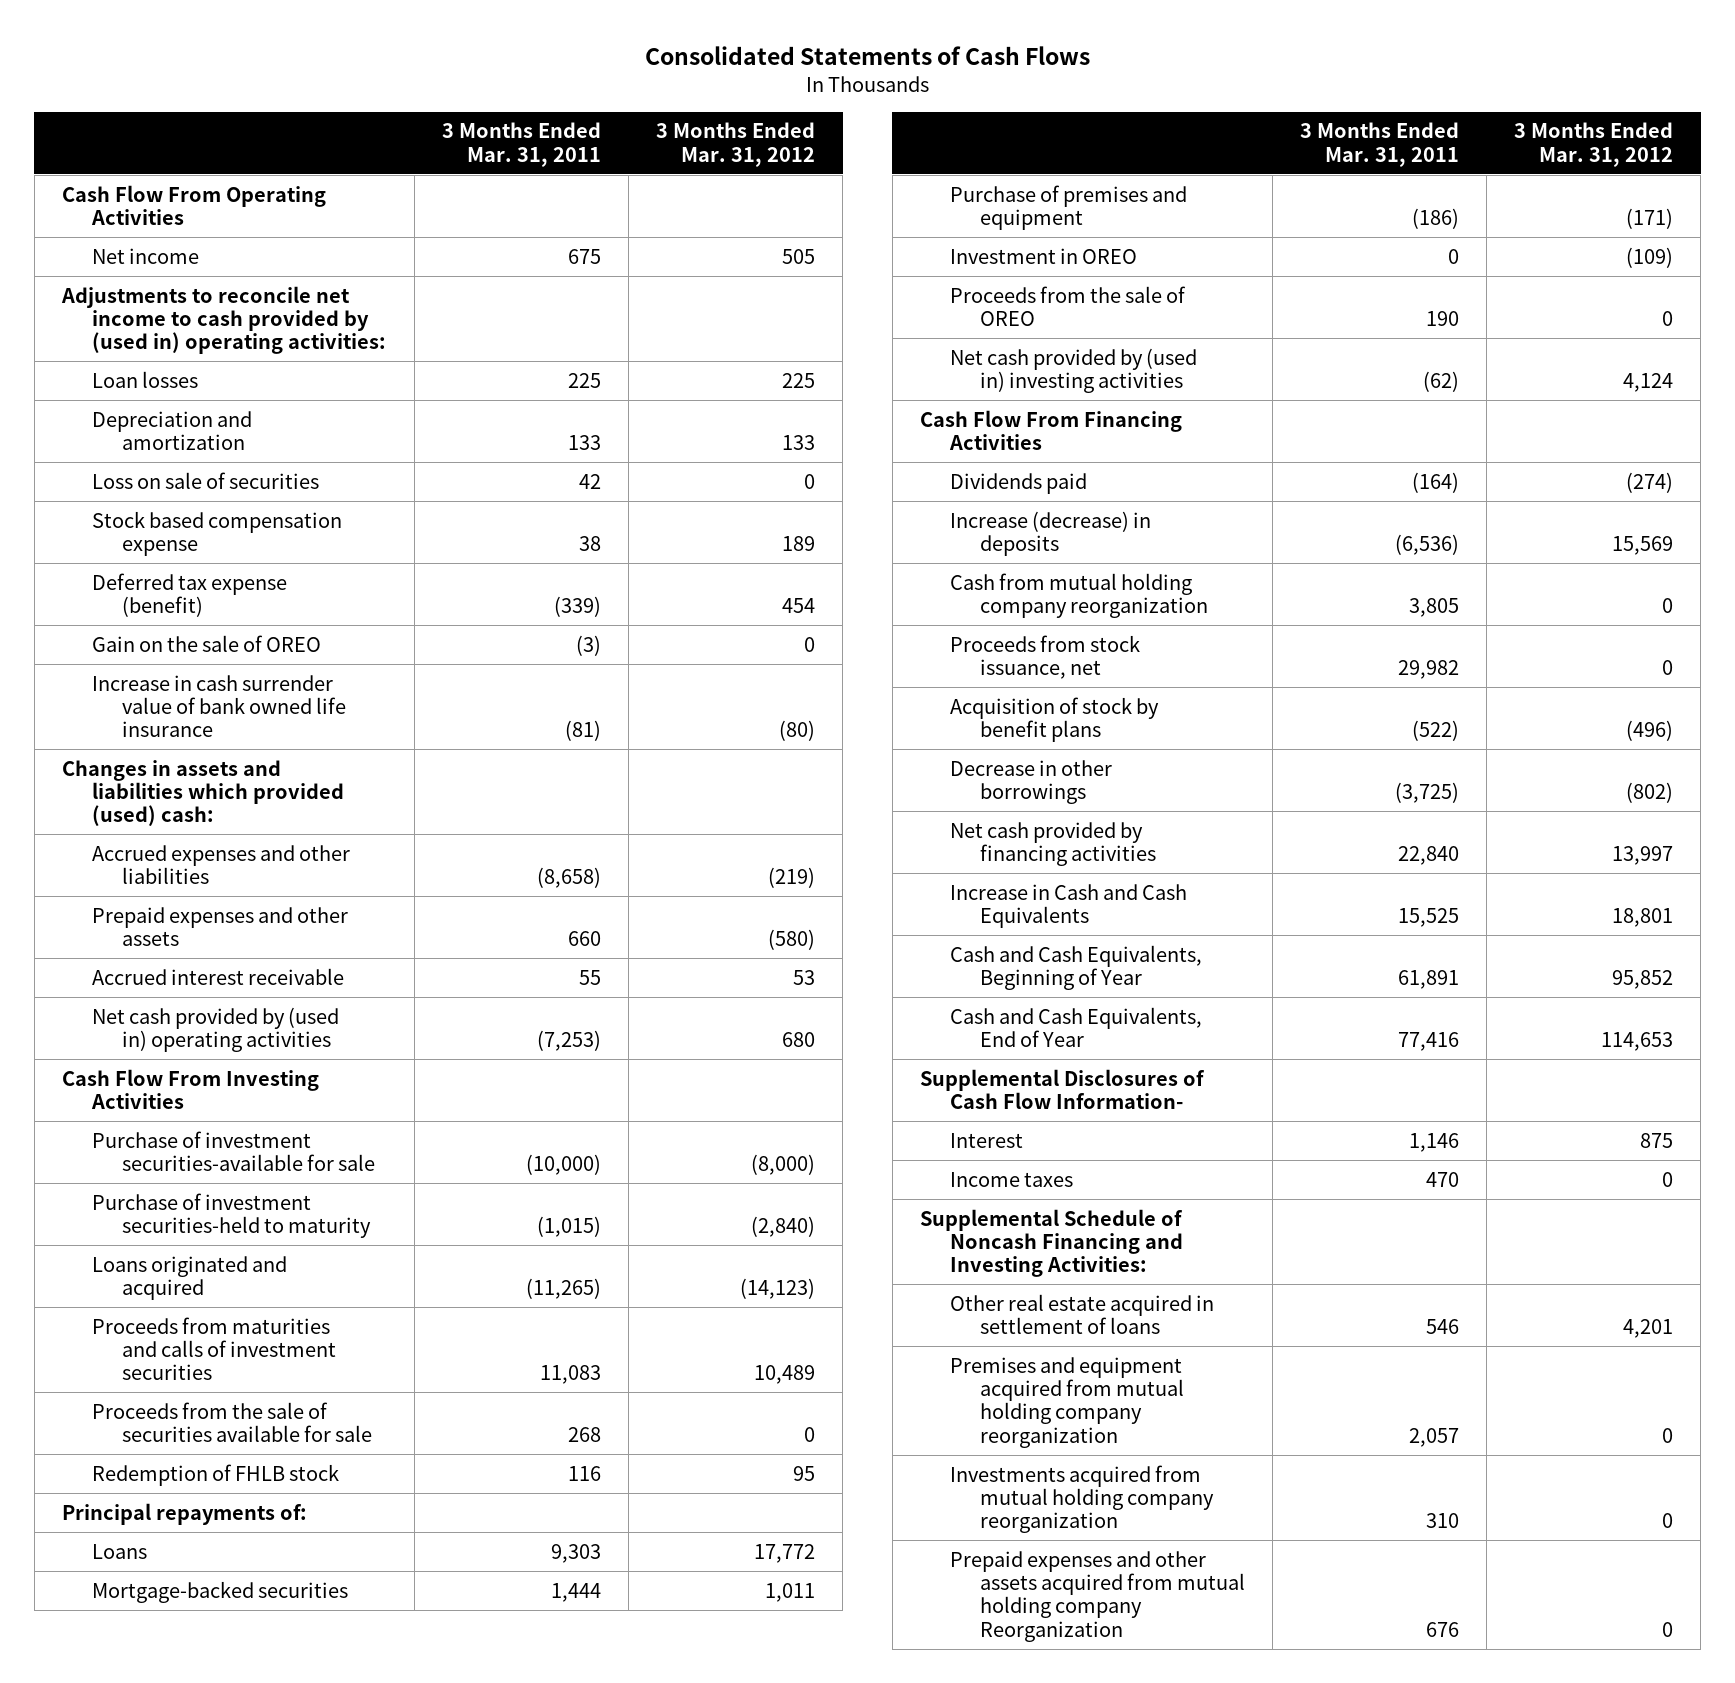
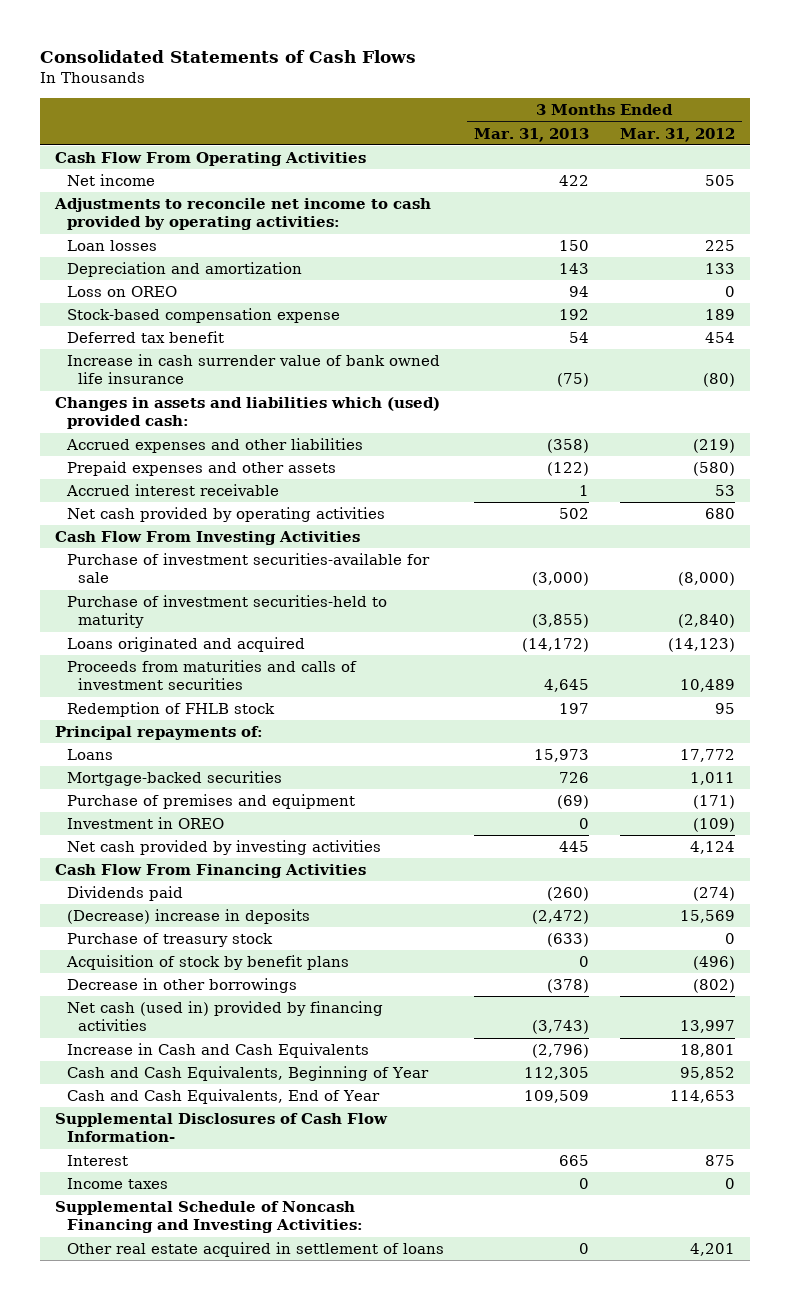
- | 3 Months Ended Mar. 31, 2011 | 3 Months Ended Mar. 31, 2012
+ | 3 Months Ended Mar. 31, 2013 | 3 Months Ended Mar. 31, 2012
- Adjustments to reconcile net income to cash provided by (used in) operating activities:
+ Adjustments to reconcile net income to cash provided by operating activities:
- Loss on sale of securities | 42 | 0
- Stock based compensation expense | 38 | 189
- Deferred tax expense (benefit) | (339) | 454
- Gain on the sale of OREO | (3) | 0
+ Loss on OREO | 94 | 0
+ Stock-based compensation expense | 192 | 189
+ Deferred tax benefit | 54 | 454
- Changes in assets and liabilities which provided (used) cash:
+ Changes in assets and liabilities which (used) provided cash:
- Net cash provided by (used in) operating activities | (7,253) | 680
+ Net cash provided by operating activities | 502 | 680
- Proceeds from the sale of securities available for sale | 268 | 0
- Proceeds from the sale of OREO | 190 | 0
- Net cash provided by (used in) investing activities | (62) | 4,124
+ Net cash provided by investing activities | 445 | 4,124
- Increase (decrease) in deposits | (6,536) | 15,569
- Cash from mutual holding company reorganization | 3,805 | 0
- Proceeds from stock issuance, net | 29,982 | 0
+ (Decrease) increase in deposits | (2,472) | 15,569
+ Purchase of treasury stock | (633) | 0
- Net cash provided by financing activities | 22,840 | 13,997
+ Net cash (used in) provided by financing activities | (3,743) | 13,997
- Premises and equipment acquired from mutual holding company reorganization | 2,057 | 0
- Investments acquired from mutual holding company reorganization | 310 | 0
- Prepaid expenses and other assets acquired from mutual holding company Reorganization | 676 | 0

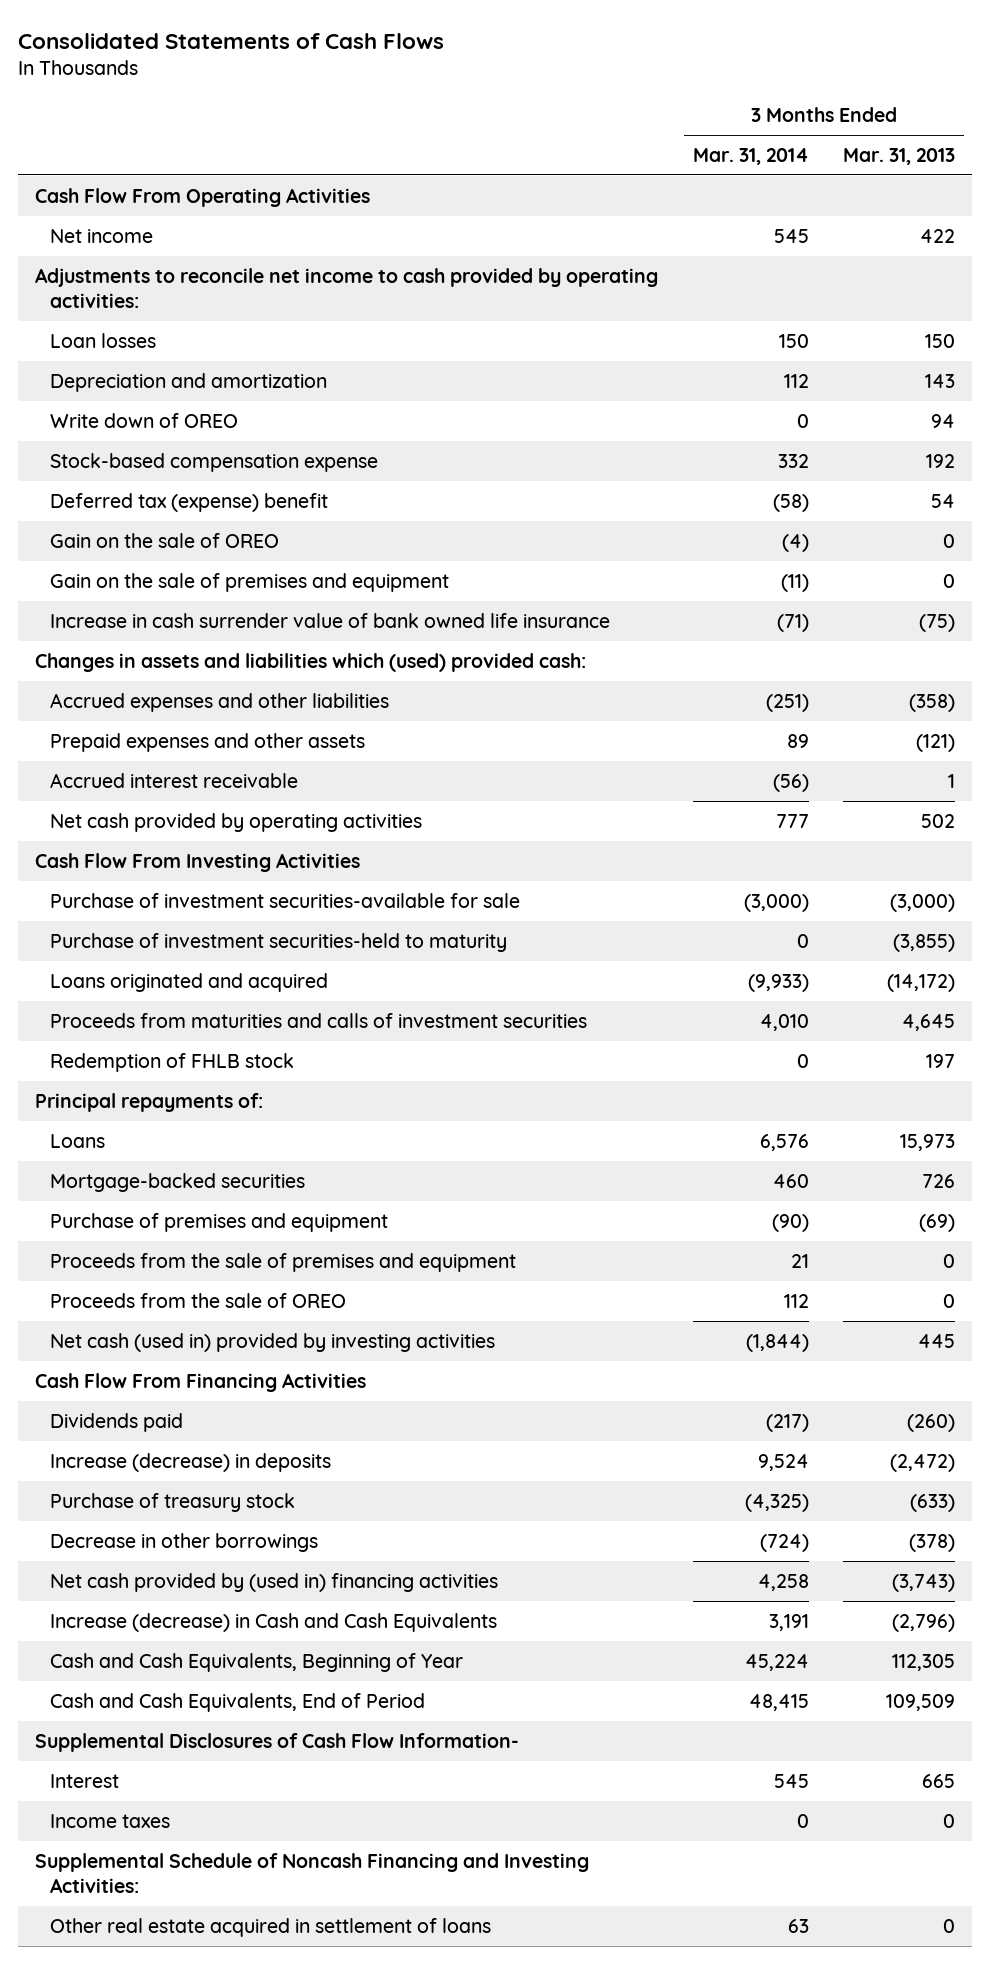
- | 3 Months Ended Mar. 31, 2013 | 3 Months Ended Mar. 31, 2012
+ | 3 Months Ended Mar. 31, 2014 | 3 Months Ended Mar. 31, 2013
- Loss on OREO | 94 | 0
+ Write down of OREO | 0 | 94
- Deferred tax benefit | 54 | 454
+ Deferred tax (expense) benefit | (58) | 54
+ Gain on the sale of OREO | (4) | 0
+ Gain on the sale of premises and equipment | (11) | 0
- Prepaid expenses and other assets | (122) | (580)
+ Prepaid expenses and other assets | 89 | (121)
- Investment in OREO | 0 | (109)
- Net cash provided by investing activities | 445 | 4,124
+ Proceeds from the sale of premises and equipment | 21 | 0
+ Proceeds from the sale of OREO | 112 | 0
+ Net cash (used in) provided by investing activities | (1,844) | 445
- (Decrease) increase in deposits | (2,472) | 15,569
+ Increase (decrease) in deposits | 9,524 | (2,472)
- Acquisition of stock by benefit plans | 0 | (496)
- Net cash (used in) provided by financing activities | (3,743) | 13,997
- Increase in Cash and Cash Equivalents | (2,796) | 18,801
+ Net cash provided by (used in) financing activities | 4,258 | (3,743)
+ Increase (decrease) in Cash and Cash Equivalents | 3,191 | (2,796)
- Cash and Cash Equivalents, End of Year | 109,509 | 114,653
+ Cash and Cash Equivalents, End of Period | 48,415 | 109,509

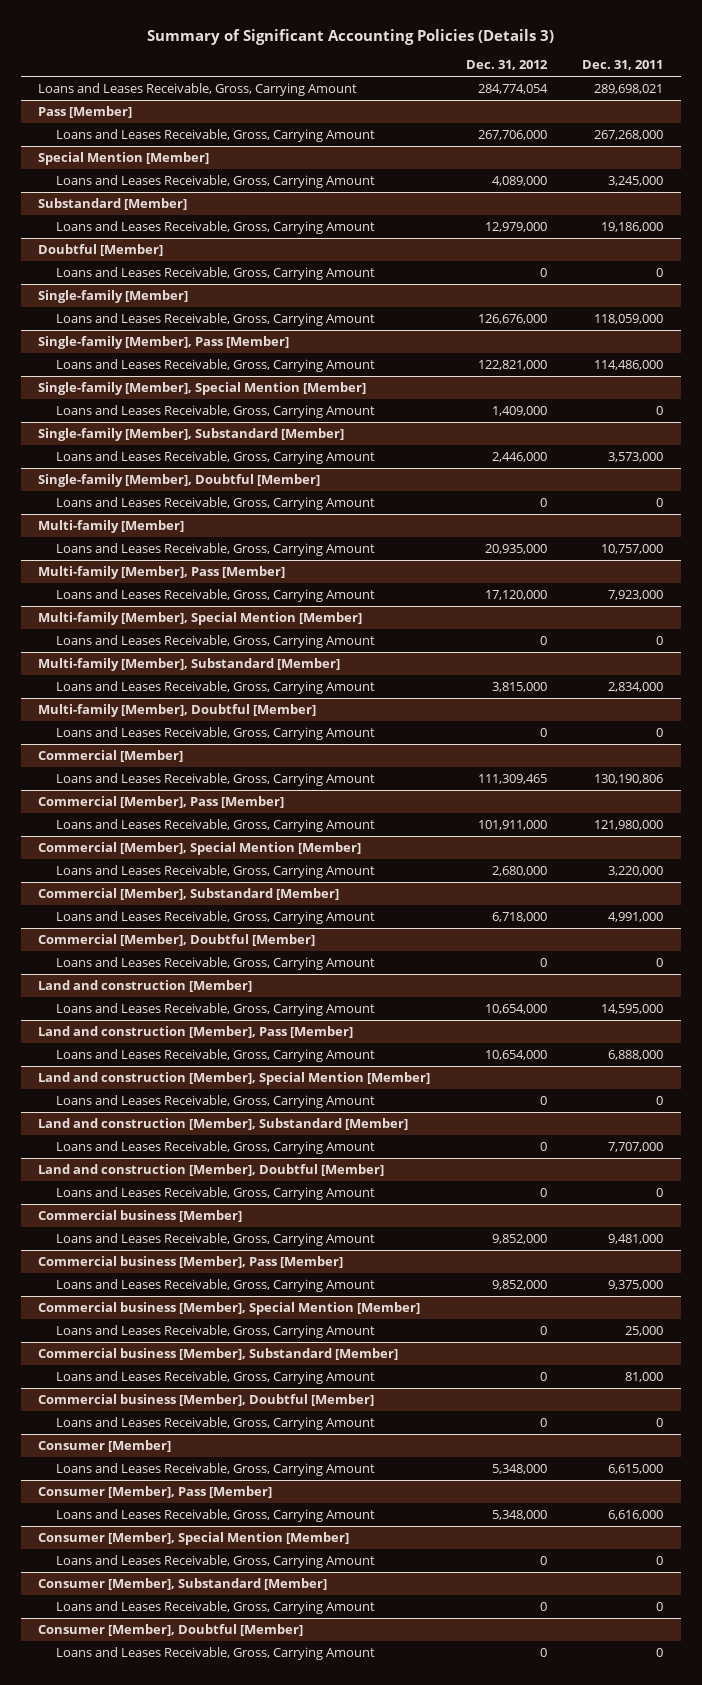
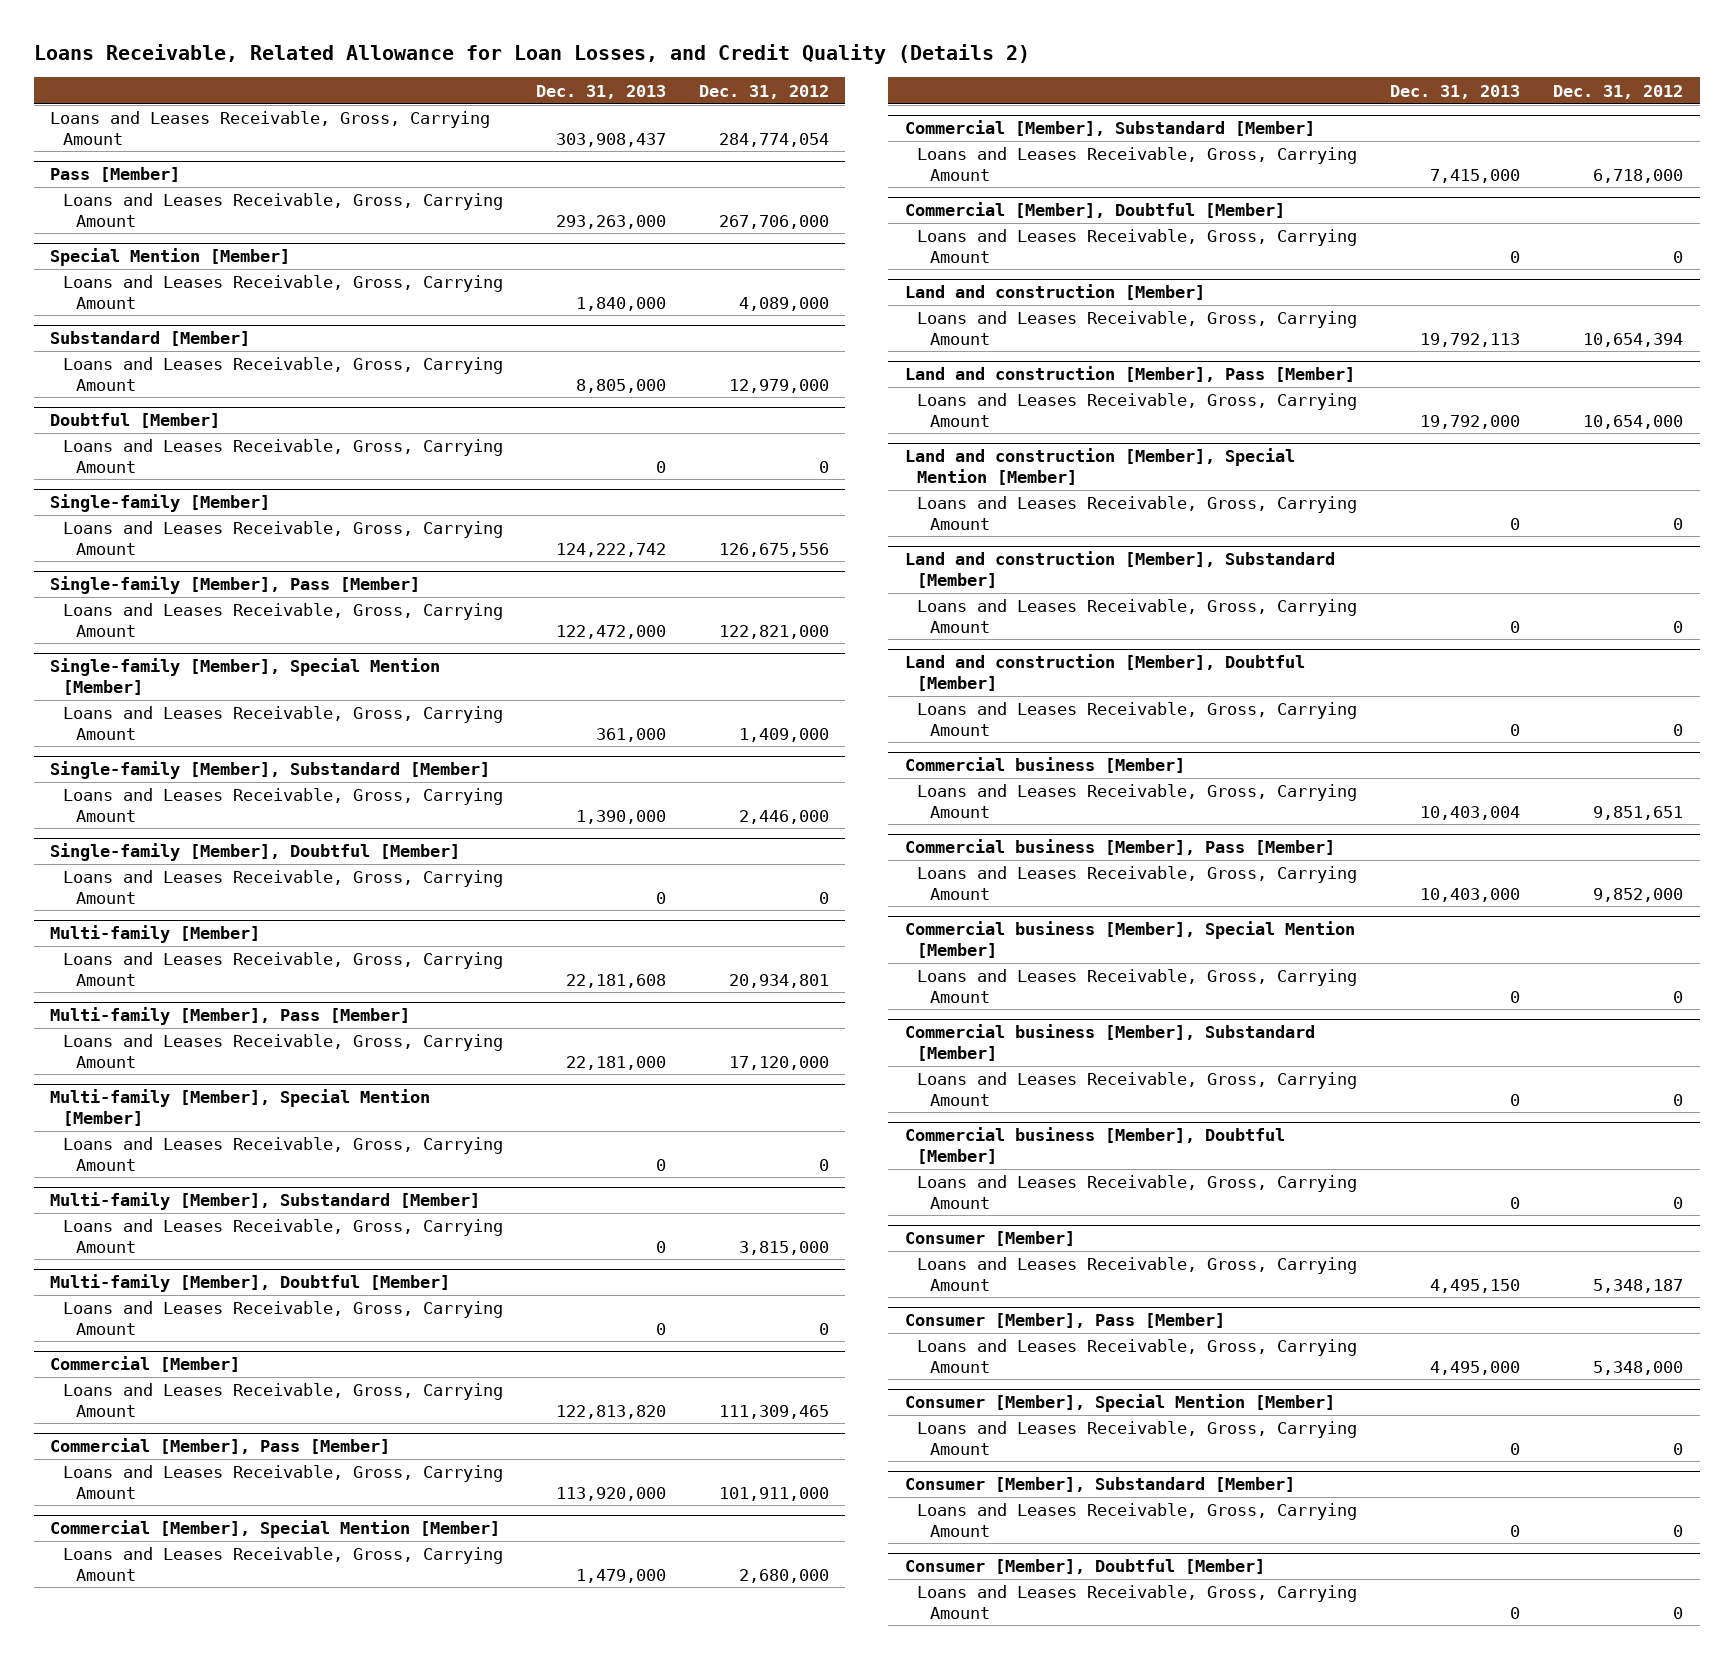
- Summary of Significant Accounting Policies (Details 3)
+ Loans Receivable, Related Allowance for Loan Losses, and Credit Quality (Details 2)
- | Dec. 31, 2012 | Dec. 31, 2011
+ | Dec. 31, 2013 | Dec. 31, 2012
@ Single-family [Member]
- Loans and Leases Receivable, Gross, Carrying Amount | 126,676,000 | 118,059,000
+ Loans and Leases Receivable, Gross, Carrying Amount | 124,222,742 | 126,675,556
@ Multi-family [Member]
- Loans and Leases Receivable, Gross, Carrying Amount | 20,935,000 | 10,757,000
+ Loans and Leases Receivable, Gross, Carrying Amount | 22,181,608 | 20,934,801
@ Land and construction [Member]
- Loans and Leases Receivable, Gross, Carrying Amount | 10,654,000 | 14,595,000
+ Loans and Leases Receivable, Gross, Carrying Amount | 19,792,113 | 10,654,394
@ Commercial business [Member]
- Loans and Leases Receivable, Gross, Carrying Amount | 9,852,000 | 9,481,000
+ Loans and Leases Receivable, Gross, Carrying Amount | 10,403,004 | 9,851,651
@ Consumer [Member]
- Loans and Leases Receivable, Gross, Carrying Amount | 5,348,000 | 6,615,000
+ Loans and Leases Receivable, Gross, Carrying Amount | 4,495,150 | 5,348,187

